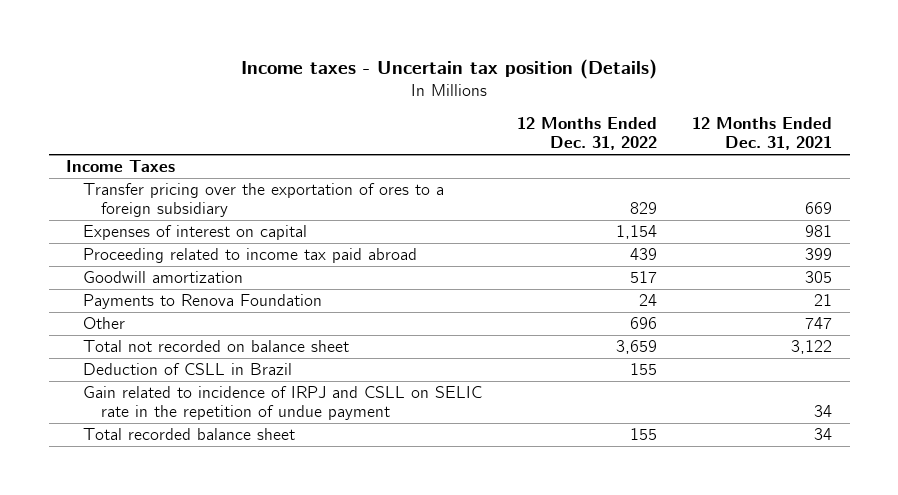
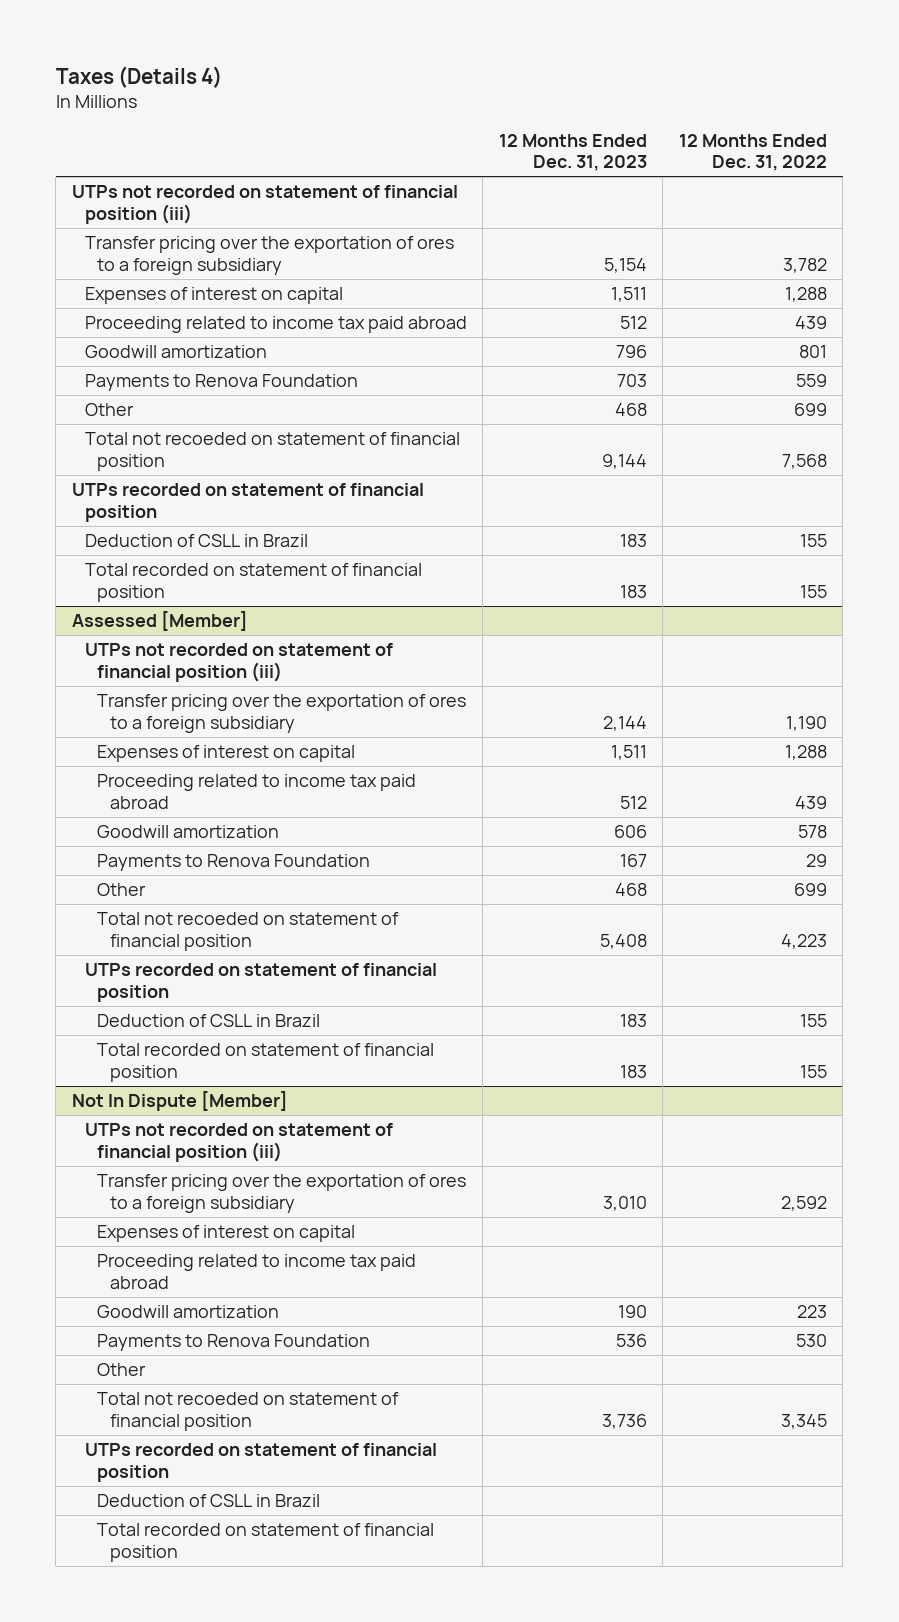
- Income taxes - Uncertain tax position (Details)
+ Taxes (Details 4)
- | 12 Months Ended Dec. 31, 2022 | 12 Months Ended Dec. 31, 2021
+ | 12 Months Ended Dec. 31, 2023 | 12 Months Ended Dec. 31, 2022
- Income Taxes
- Transfer pricing over the exportation of ores to a foreign subsidiary | 829 | 669
- Expenses of interest on capital | 1,154 | 981
+ UTPs not recorded on statement of financial position (iii)
+ Transfer pricing over the exportation of ores to a foreign subsidiary | 5,154 | 3,782
+ Expenses of interest on capital | 1,511 | 1,288
- Goodwill amortization | 517 | 305
- Payments to Renova Foundation | 24 | 21
- Other | 696 | 747
- Total not recorded on balance sheet | 3,659 | 3,122
+ Goodwill amortization | 796 | 801
+ Payments to Renova Foundation | 703 | 559
+ Other | 468 | 699
+ Total not recoeded on statement of financial position | 9,144 | 7,568
+ UTPs recorded on statement of financial position
- Gain related to incidence of IRPJ and CSLL on SELIC rate in the repetition of undue payment | | 34
- Total recorded balance sheet | 155 | 34
+ Total recorded on statement of financial position | 183 | 155
+ Assessed [Member]
+ UTPs not recorded on statement of financial position (iii)
+ Transfer pricing over the exportation of ores to a foreign subsidiary | 2,144 | 1,190
+ Expenses of interest on capital | 1,511 | 1,288
+ Proceeding related to income tax paid abroad | 512 | 439
+ Goodwill amortization | 606 | 578
+ Payments to Renova Foundation | 167 | 29
+ Other | 468 | 699
+ Total not recoeded on statement of financial position | 5,408 | 4,223
+ UTPs recorded on statement of financial position
+ Deduction of CSLL in Brazil | 183 | 155
+ Total recorded on statement of financial position | 183 | 155
+ Not In Dispute [Member]
+ UTPs not recorded on statement of financial position (iii)
+ Transfer pricing over the exportation of ores to a foreign subsidiary | 3,010 | 2,592
+ Expenses of interest on capital
+ Proceeding related to income tax paid abroad
+ Goodwill amortization | 190 | 223
+ Payments to Renova Foundation | 536 | 530
+ Other
+ Total not recoeded on statement of financial position | 3,736 | 3,345
+ UTPs recorded on statement of financial position
+ Deduction of CSLL in Brazil
+ Total recorded on statement of financial position

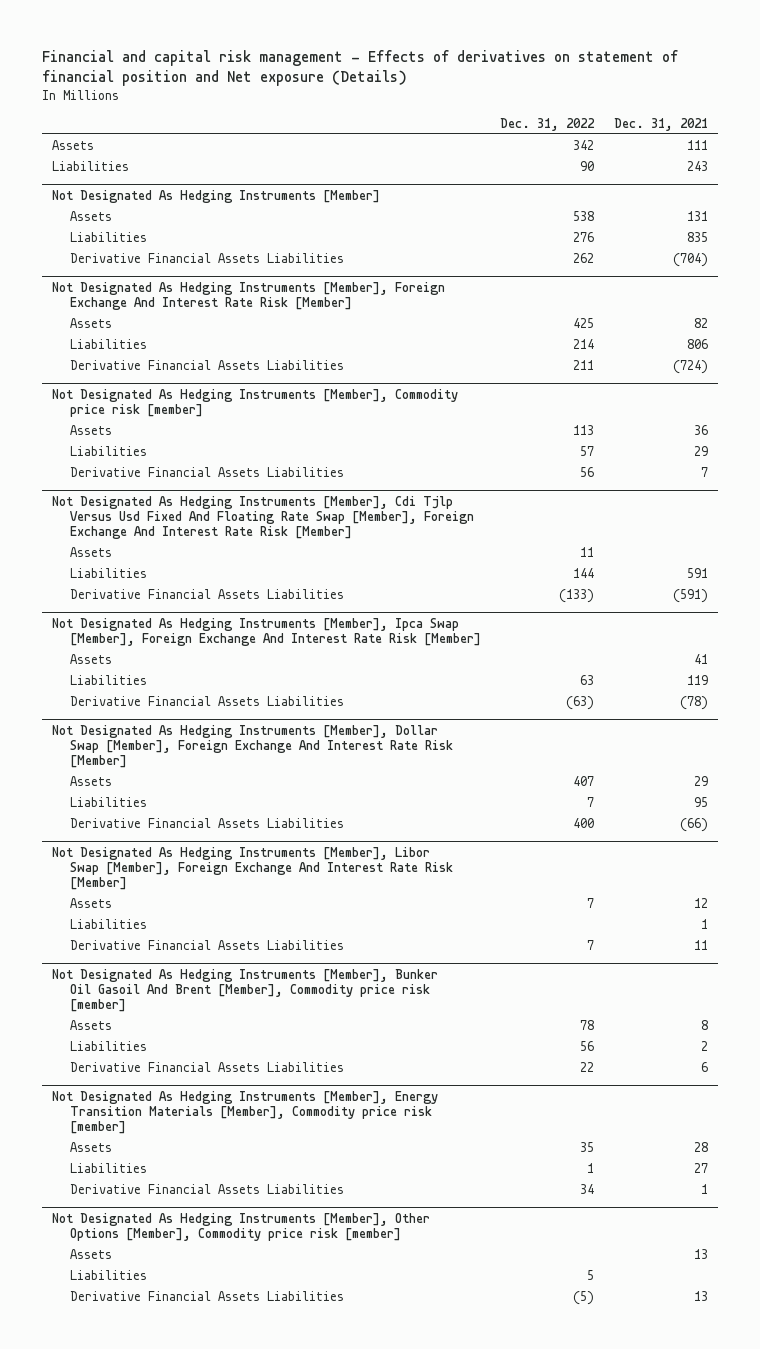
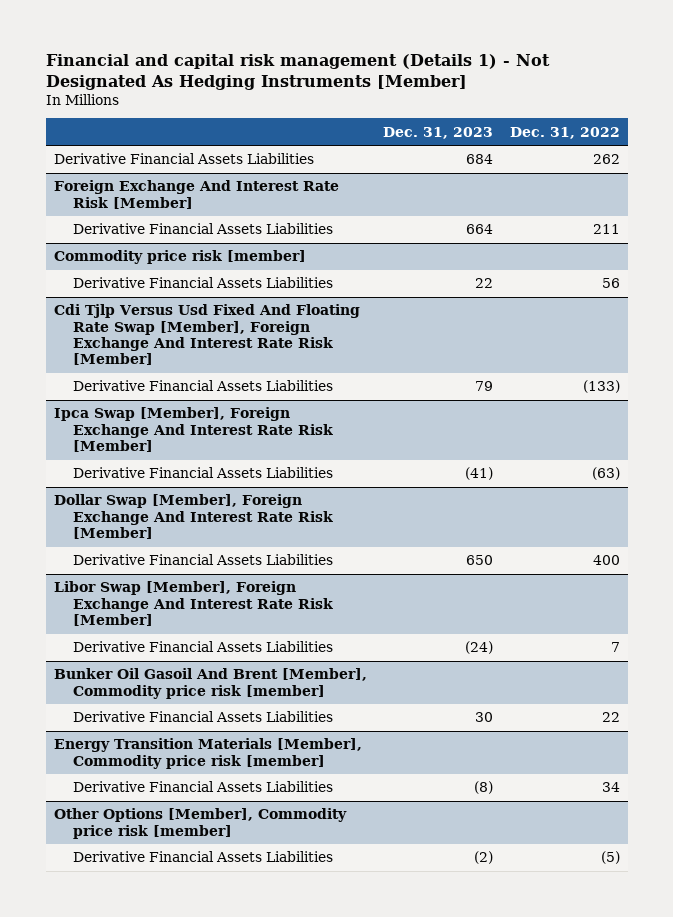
- Financial and capital risk management - Effects of derivatives on statement of financial position and Net exposure (Details)
+ Financial and capital risk management (Details 1) - Not Designated As Hedging Instruments [Member]
- | Dec. 31, 2022 | Dec. 31, 2021
+ | Dec. 31, 2023 | Dec. 31, 2022
- Assets | 342 | 111
- Liabilities | 90 | 243
- Not Designated As Hedging Instruments [Member]
- Assets | 538 | 131
- Liabilities | 276 | 835
- Not Designated As Hedging Instruments [Member], Foreign Exchange And Interest Rate Risk [Member]
- Assets | 425 | 82
- Liabilities | 214 | 806
+ Foreign Exchange And Interest Rate Risk [Member]
- Not Designated As Hedging Instruments [Member], Commodity price risk [member]
- Assets | 113 | 36
- Liabilities | 57 | 29
+ Commodity price risk [member]
- Not Designated As Hedging Instruments [Member], Cdi Tjlp Versus Usd Fixed And Floating Rate Swap [Member], Foreign Exchange And Interest Rate Risk [Member]
- Assets | 11 |
- Liabilities | 144 | 591
+ Cdi Tjlp Versus Usd Fixed And Floating Rate Swap [Member], Foreign Exchange And Interest Rate Risk [Member]
- Not Designated As Hedging Instruments [Member], Ipca Swap [Member], Foreign Exchange And Interest Rate Risk [Member]
- Assets | | 41
- Liabilities | 63 | 119
+ Ipca Swap [Member], Foreign Exchange And Interest Rate Risk [Member]
- Not Designated As Hedging Instruments [Member], Dollar Swap [Member], Foreign Exchange And Interest Rate Risk [Member]
- Assets | 407 | 29
- Liabilities | 7 | 95
+ Dollar Swap [Member], Foreign Exchange And Interest Rate Risk [Member]
- Not Designated As Hedging Instruments [Member], Libor Swap [Member], Foreign Exchange And Interest Rate Risk [Member]
- Assets | 7 | 12
- Liabilities | | 1
+ Libor Swap [Member], Foreign Exchange And Interest Rate Risk [Member]
- Not Designated As Hedging Instruments [Member], Bunker Oil Gasoil And Brent [Member], Commodity price risk [member]
- Assets | 78 | 8
- Liabilities | 56 | 2
+ Bunker Oil Gasoil And Brent [Member], Commodity price risk [member]
- Not Designated As Hedging Instruments [Member], Energy Transition Materials [Member], Commodity price risk [member]
- Assets | 35 | 28
- Liabilities | 1 | 27
+ Energy Transition Materials [Member], Commodity price risk [member]
- Not Designated As Hedging Instruments [Member], Other Options [Member], Commodity price risk [member]
- Assets | | 13
- Liabilities | 5 |
+ Other Options [Member], Commodity price risk [member]

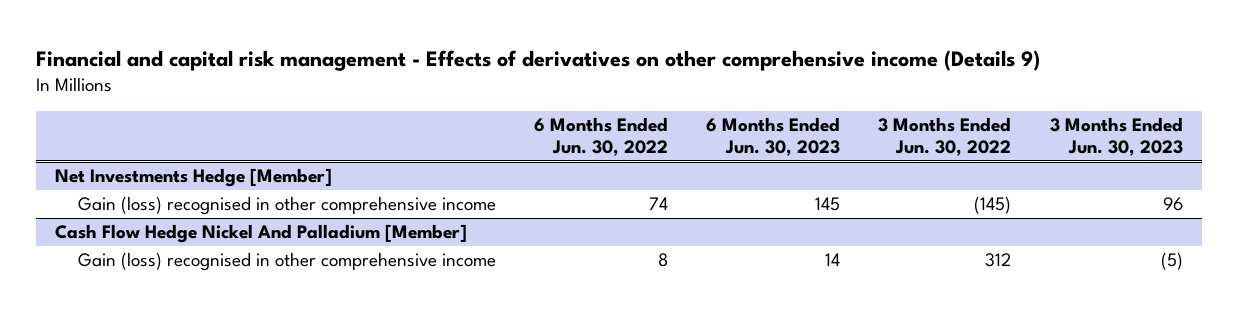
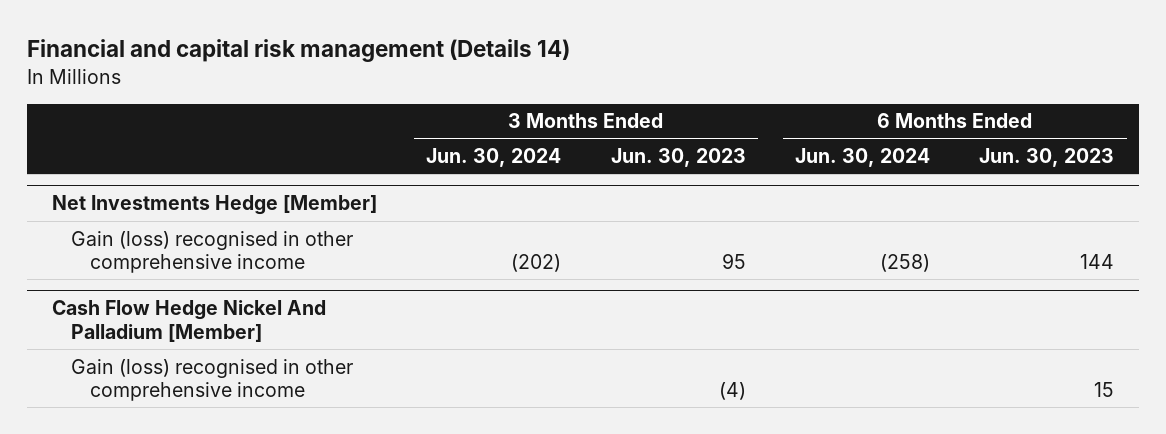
- Financial and capital risk management - Effects of derivatives on other comprehensive income (Details 9)
+ Financial and capital risk management (Details 14)
- | 6 Months Ended Jun. 30, 2022 | 6 Months Ended Jun. 30, 2023 | 3 Months Ended Jun. 30, 2022 | 3 Months Ended Jun. 30, 2023
+ | 3 Months Ended Jun. 30, 2024 | 3 Months Ended Jun. 30, 2023 | 6 Months Ended Jun. 30, 2024 | 6 Months Ended Jun. 30, 2023
@ Net Investments Hedge [Member]
- Gain (loss) recognised in other comprehensive income | 74 | 145 | (145) | 96
+ Gain (loss) recognised in other comprehensive income | (202) | 95 | (258) | 144
@ Cash Flow Hedge Nickel And Palladium [Member]
- Gain (loss) recognised in other comprehensive income | 8 | 14 | 312 | (5)
+ Gain (loss) recognised in other comprehensive income | | (4) | | 15

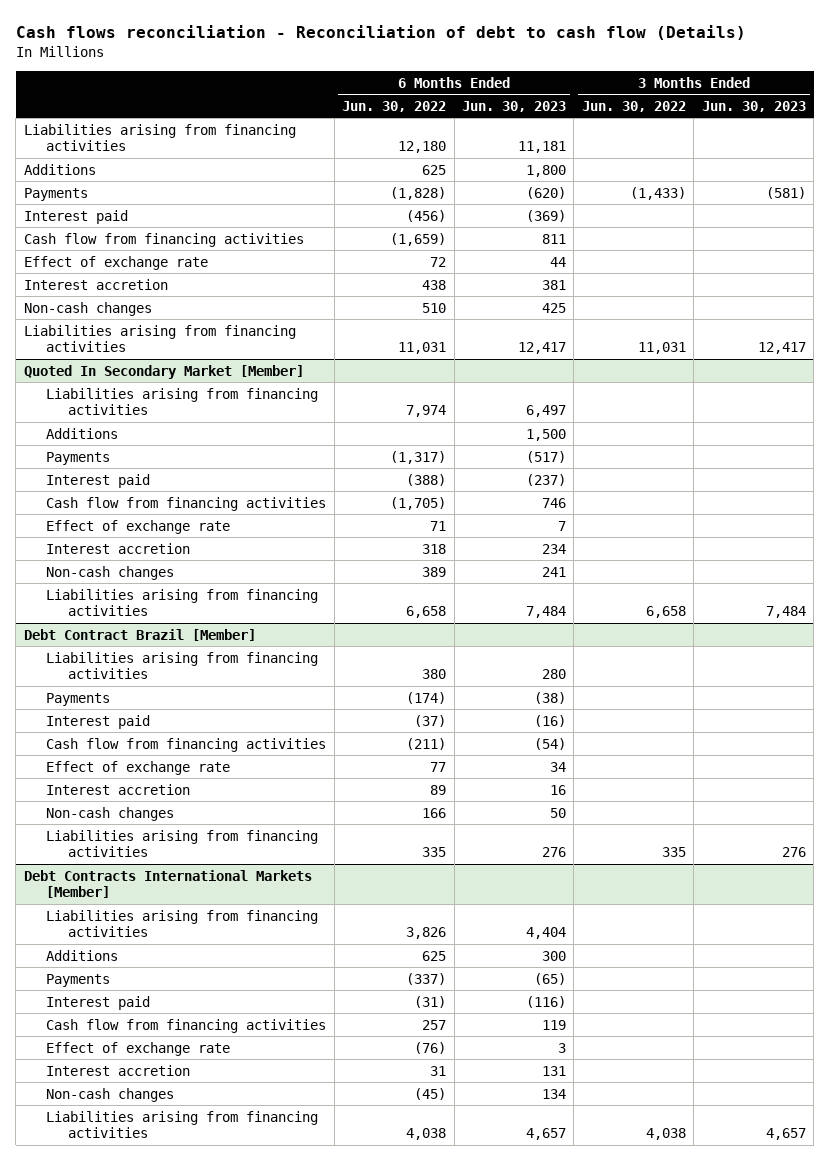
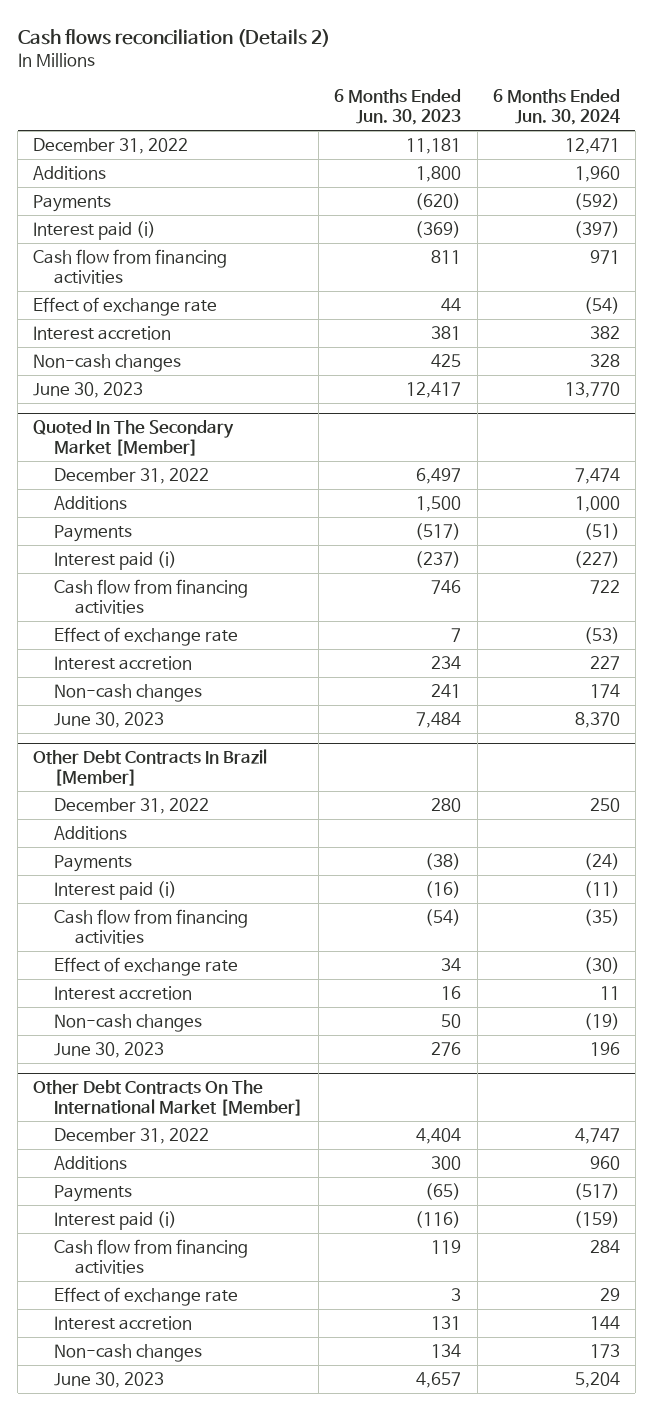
- Cash flows reconciliation - Reconciliation of debt to cash flow (Details)
+ Cash flows reconciliation (Details 2)
- | 6 Months Ended Jun. 30, 2022 | 6 Months Ended Jun. 30, 2023 | 3 Months Ended Jun. 30, 2022 | 3 Months Ended Jun. 30, 2023
+ | 6 Months Ended Jun. 30, 2023 | 6 Months Ended Jun. 30, 2024
- Liabilities arising from financing activities | 12,180 | 11,181 | |
+ December 31, 2022 | 11,181 | 12,471
- Interest paid | (456) | (369) | |
+ Interest paid (i) | (369) | (397)
- Liabilities arising from financing activities | 11,031 | 12,417 | 11,031 | 12,417
- Quoted In Secondary Market [Member]
- Liabilities arising from financing activities | 7,974 | 6,497 | |
+ June 30, 2023 | 12,417 | 13,770
+ Quoted In The Secondary Market [Member]
+ December 31, 2022 | 6,497 | 7,474
- Interest paid | (388) | (237) | |
+ Interest paid (i) | (237) | (227)
- Liabilities arising from financing activities | 6,658 | 7,484 | 6,658 | 7,484
- Debt Contract Brazil [Member]
- Liabilities arising from financing activities | 380 | 280 | |
+ June 30, 2023 | 7,484 | 8,370
+ Other Debt Contracts In Brazil [Member]
+ December 31, 2022 | 280 | 250
+ Additions
- Interest paid | (37) | (16) | |
+ Interest paid (i) | (16) | (11)
- Liabilities arising from financing activities | 335 | 276 | 335 | 276
- Debt Contracts International Markets [Member]
- Liabilities arising from financing activities | 3,826 | 4,404 | |
+ June 30, 2023 | 276 | 196
+ Other Debt Contracts On The International Market [Member]
+ December 31, 2022 | 4,404 | 4,747
- Interest paid | (31) | (116) | |
+ Interest paid (i) | (116) | (159)
- Liabilities arising from financing activities | 4,038 | 4,657 | 4,038 | 4,657
+ June 30, 2023 | 4,657 | 5,204

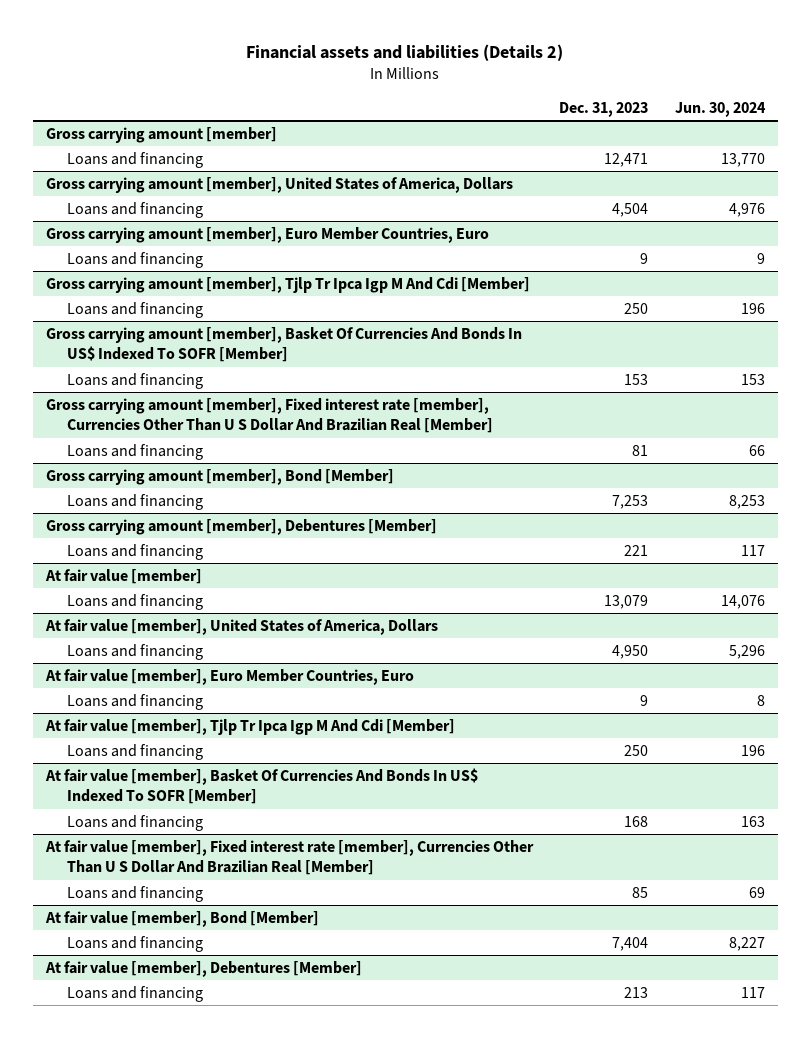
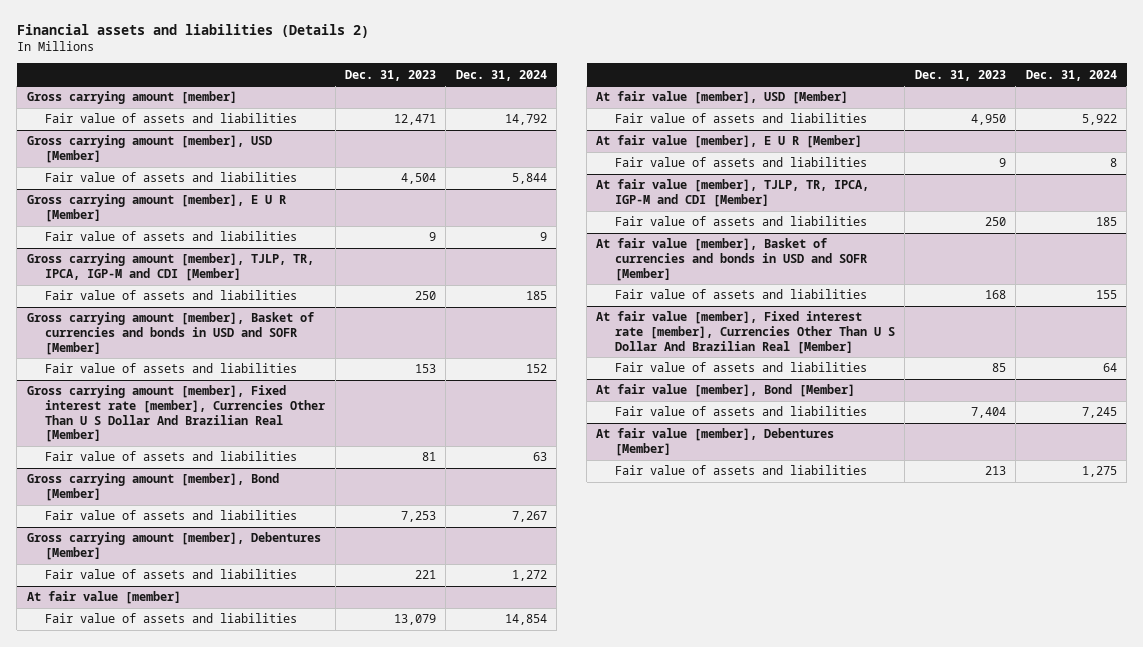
- | Dec. 31, 2023 | Jun. 30, 2024
+ | Dec. 31, 2023 | Dec. 31, 2024
@ Gross carrying amount [member]
- Loans and financing | 12,471 | 13,770
- Gross carrying amount [member], United States of America, Dollars
- Loans and financing | 4,504 | 4,976
- Gross carrying amount [member], Euro Member Countries, Euro
- Loans and financing | 9 | 9
- Gross carrying amount [member], Tjlp Tr Ipca Igp M And Cdi [Member]
- Loans and financing | 250 | 196
- Gross carrying amount [member], Basket Of Currencies And Bonds In US$ Indexed To SOFR [Member]
- Loans and financing | 153 | 153
@ Gross carrying amount [member]
+ Fair value of assets and liabilities | 12,471 | 14,792
+ Gross carrying amount [member], USD [Member]
+ Fair value of assets and liabilities | 4,504 | 5,844
+ Gross carrying amount [member], E U R [Member]
+ Fair value of assets and liabilities | 9 | 9
+ Gross carrying amount [member], TJLP, TR, IPCA, IGP-M and CDI [Member]
+ Fair value of assets and liabilities | 250 | 185
+ Gross carrying amount [member], Basket of currencies and bonds in USD and SOFR [Member]
+ Fair value of assets and liabilities | 153 | 152
@ Gross carrying amount [member], Fixed interest rate [member], Currencies Other Than U S Dollar And Brazilian Real [Member]
- Loans and financing | 81 | 66
+ Fair value of assets and liabilities | 81 | 63
@ Gross carrying amount [member], Bond [Member]
- Loans and financing | 7,253 | 8,253
+ Fair value of assets and liabilities | 7,253 | 7,267
@ Gross carrying amount [member], Debentures [Member]
- Loans and financing | 221 | 117
+ Fair value of assets and liabilities | 221 | 1,272
@ At fair value [member]
- Loans and financing | 13,079 | 14,076
- At fair value [member], United States of America, Dollars
- Loans and financing | 4,950 | 5,296
- At fair value [member], Euro Member Countries, Euro
- Loans and financing | 9 | 8
- At fair value [member], Tjlp Tr Ipca Igp M And Cdi [Member]
- Loans and financing | 250 | 196
- At fair value [member], Basket Of Currencies And Bonds In US$ Indexed To SOFR [Member]
- Loans and financing | 168 | 163
@ At fair value [member]
+ Fair value of assets and liabilities | 13,079 | 14,854
+ At fair value [member], USD [Member]
+ Fair value of assets and liabilities | 4,950 | 5,922
+ At fair value [member], E U R [Member]
+ Fair value of assets and liabilities | 9 | 8
+ At fair value [member], TJLP, TR, IPCA, IGP-M and CDI [Member]
+ Fair value of assets and liabilities | 250 | 185
+ At fair value [member], Basket of currencies and bonds in USD and SOFR [Member]
+ Fair value of assets and liabilities | 168 | 155
@ At fair value [member], Fixed interest rate [member], Currencies Other Than U S Dollar And Brazilian Real [Member]
- Loans and financing | 85 | 69
+ Fair value of assets and liabilities | 85 | 64
@ At fair value [member], Bond [Member]
- Loans and financing | 7,404 | 8,227
+ Fair value of assets and liabilities | 7,404 | 7,245
@ At fair value [member], Debentures [Member]
- Loans and financing | 213 | 117
+ Fair value of assets and liabilities | 213 | 1,275

